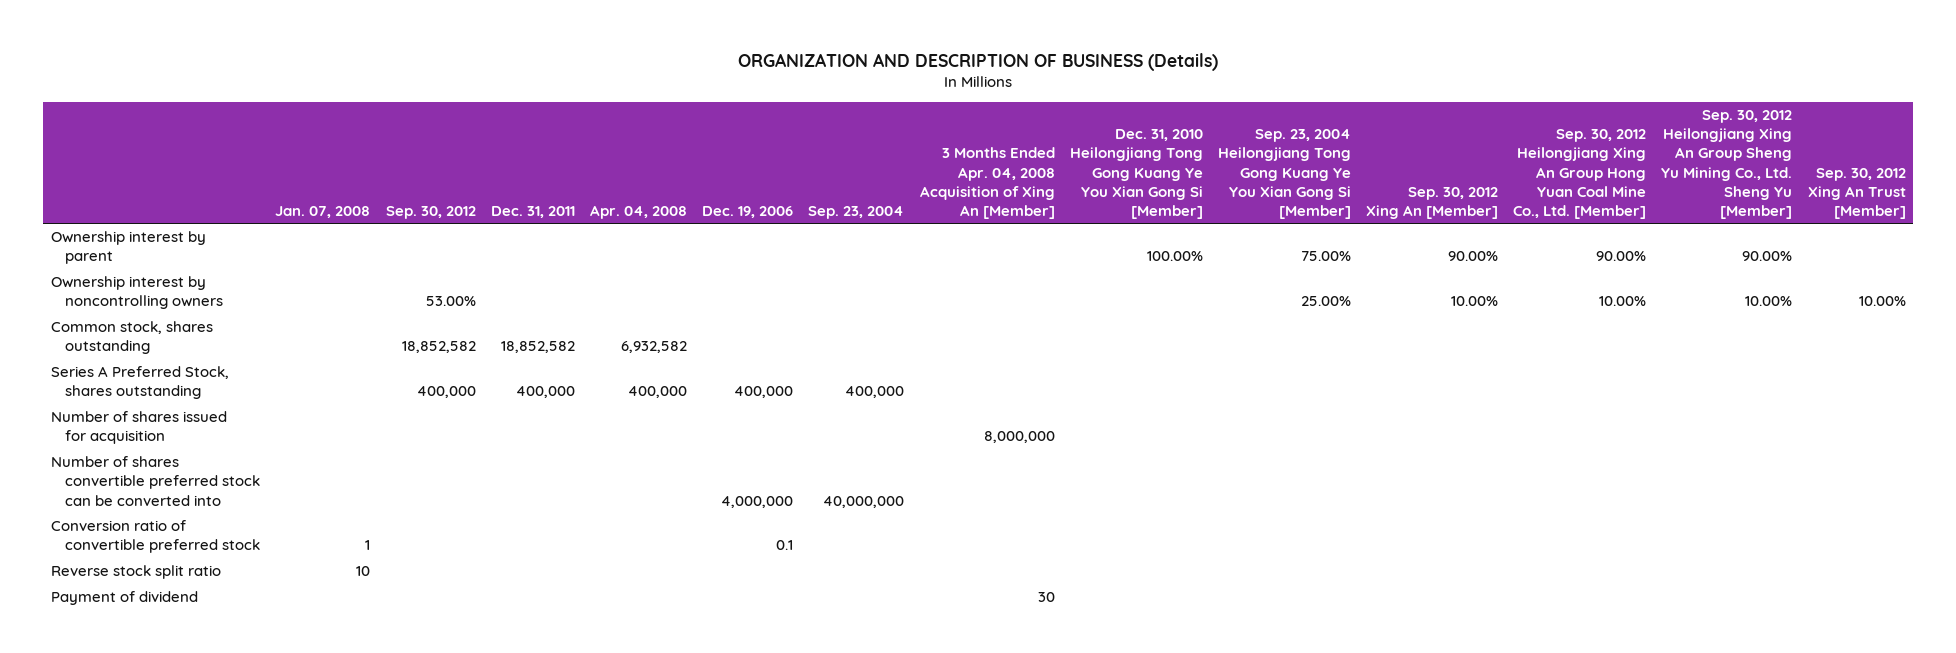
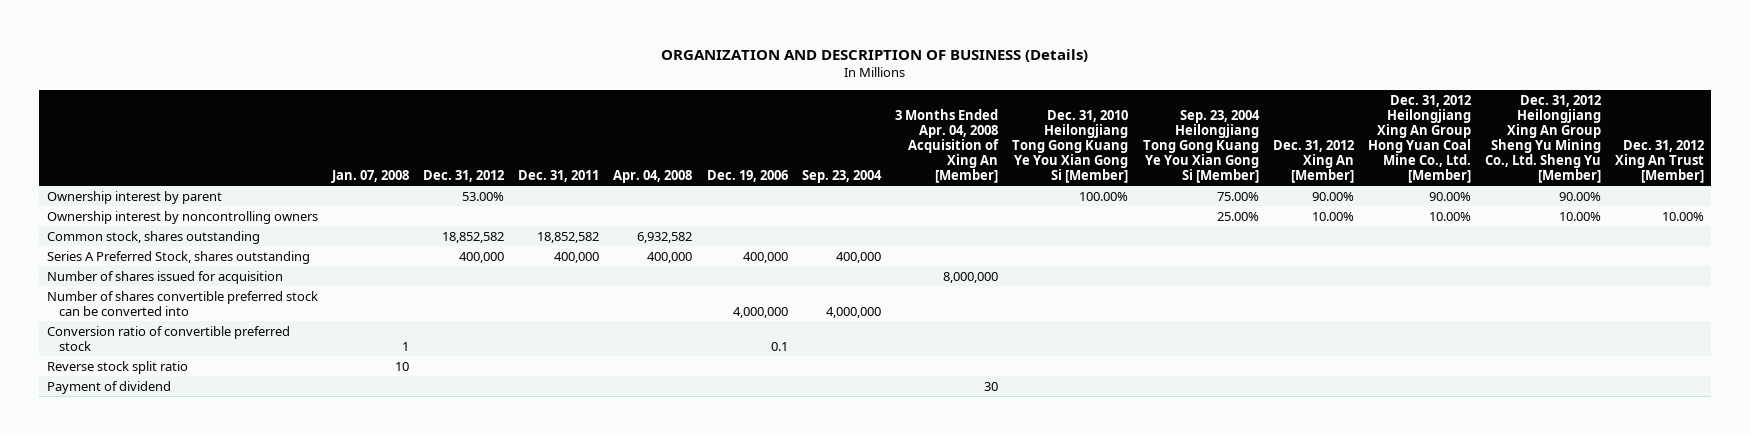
- | Jan. 07, 2008 | Sep. 30, 2012 | Dec. 31, 2011 | Apr. 04, 2008 | Dec. 19, 2006 | Sep. 23, 2004 | 3 Months Ended Apr. 04, 2008 Acquisition of Xing An [Member] | Dec. 31, 2010 Heilongjiang Tong Gong Kuang Ye You Xian Gong Si [Member] | Sep. 23, 2004 Heilongjiang Tong Gong Kuang Ye You Xian Gong Si [Member] | Sep. 30, 2012 Xing An [Member] | Sep. 30, 2012 Heilongjiang Xing An Group Hong Yuan Coal Mine Co., Ltd. [Member] | Sep. 30, 2012 Heilongjiang Xing An Group Sheng Yu Mining Co., Ltd. Sheng Yu [Member] | Sep. 30, 2012 Xing An Trust [Member]
+ | Jan. 07, 2008 | Dec. 31, 2012 | Dec. 31, 2011 | Apr. 04, 2008 | Dec. 19, 2006 | Sep. 23, 2004 | 3 Months Ended Apr. 04, 2008 Acquisition of Xing An [Member] | Dec. 31, 2010 Heilongjiang Tong Gong Kuang Ye You Xian Gong Si [Member] | Sep. 23, 2004 Heilongjiang Tong Gong Kuang Ye You Xian Gong Si [Member] | Dec. 31, 2012 Xing An [Member] | Dec. 31, 2012 Heilongjiang Xing An Group Hong Yuan Coal Mine Co., Ltd. [Member] | Dec. 31, 2012 Heilongjiang Xing An Group Sheng Yu Mining Co., Ltd. Sheng Yu [Member] | Dec. 31, 2012 Xing An Trust [Member]
- Number of shares convertible preferred stock can be converted into | | | | | 4,000,000 | 40,000,000 | | | | | | |
+ Number of shares convertible preferred stock can be converted into | | | | | 4,000,000 | 4,000,000 | | | | | | |

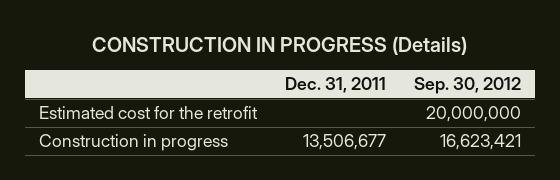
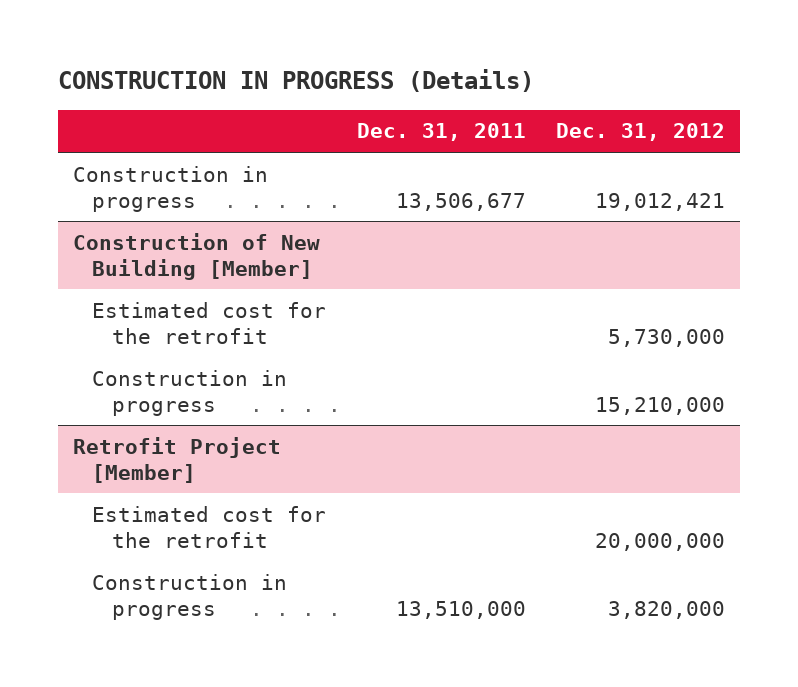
- | Dec. 31, 2011 | Sep. 30, 2012
+ | Dec. 31, 2011 | Dec. 31, 2012
- Estimated cost for the retrofit | | 20,000,000
+ Construction of New Building [Member]
+ Estimated cost for the retrofit | | 5,730,000
+ Construction in progress | | 15,210,000
+ Retrofit Project [Member]
+ Estimated cost for the retrofit | | 20,000,000
+ Construction in progress | 13,510,000 | 3,820,000

